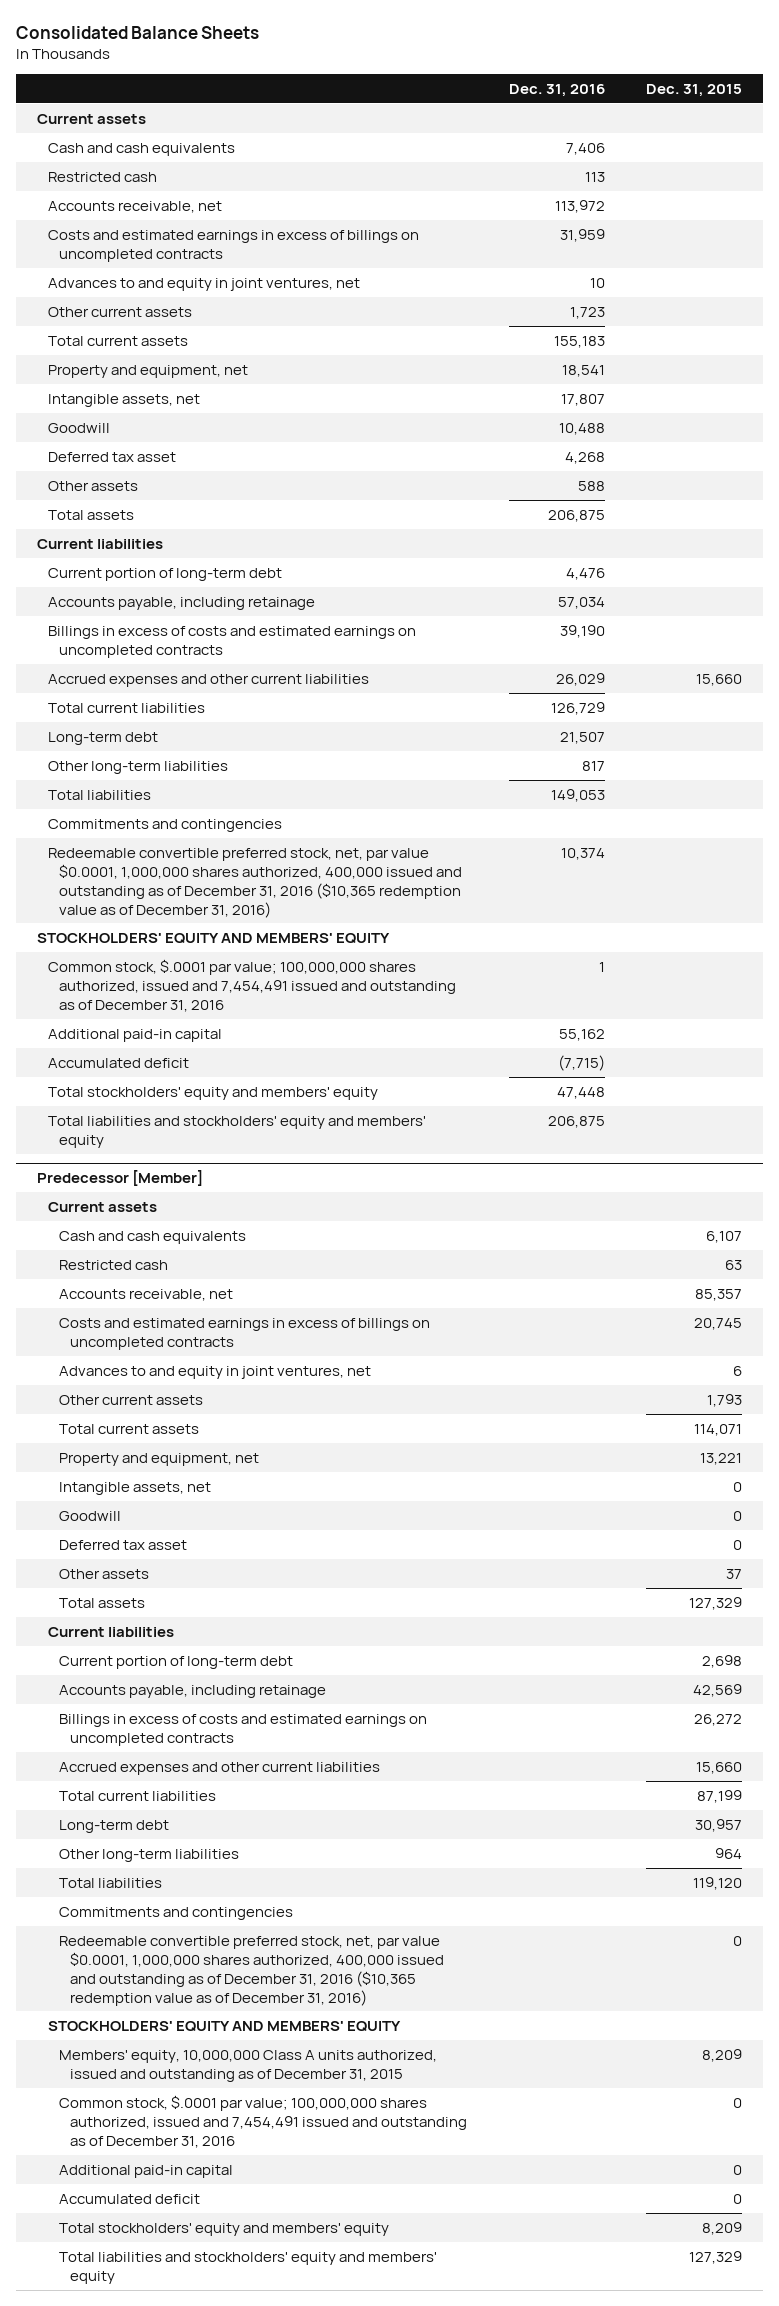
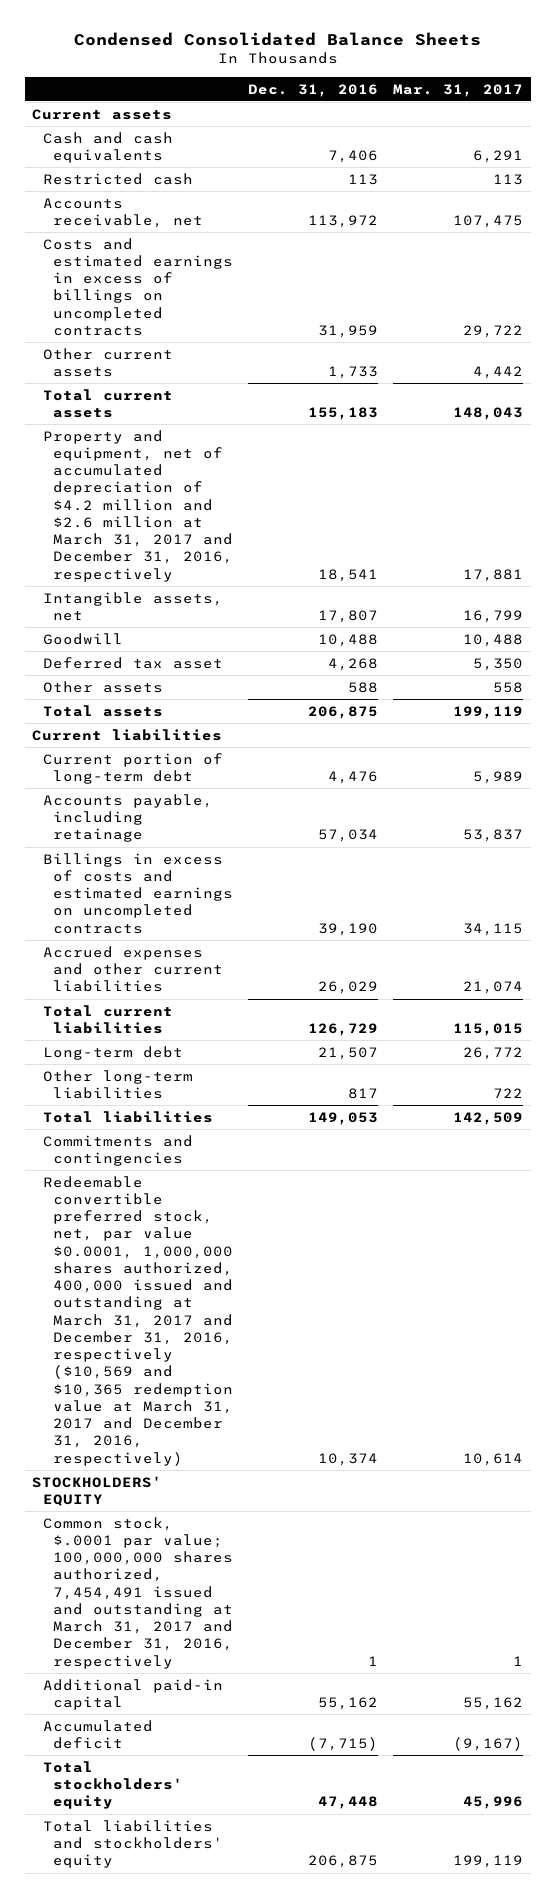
- Consolidated Balance Sheets
+ Condensed Consolidated Balance Sheets
- | Dec. 31, 2016 | Dec. 31, 2015
+ | Dec. 31, 2016 | Mar. 31, 2017
- Advances to and equity in joint ventures, net | 10 |
- Other current assets | 1,723 |
+ Other current assets | 1,733 | 4,442
- Property and equipment, net | 18,541 |
+ Property and equipment, net of accumulated depreciation of $4.2 million and $2.6 million at March 31, 2017 and December 31, 2016, respectively | 18,541 | 17,881
- Redeemable convertible preferred stock, net, par value $0.0001, 1,000,000 shares authorized, 400,000 issued and outstanding as of December 31, 2016 ($10,365 redemption value as of December 31, 2016) | 10,374 |
- STOCKHOLDERS' EQUITY AND MEMBERS' EQUITY
- Common stock, $.0001 par value; 100,000,000 shares authorized, issued and 7,454,491 issued and outstanding as of December 31, 2016 | 1 |
+ Redeemable convertible preferred stock, net, par value $0.0001, 1,000,000 shares authorized, 400,000 issued and outstanding at March 31, 2017 and December 31, 2016, respectively ($10,569 and $10,365 redemption value at March 31, 2017 and December 31, 2016, respectively) | 10,374 | 10,614
+ STOCKHOLDERS' EQUITY
+ Common stock, $.0001 par value; 100,000,000 shares authorized, 7,454,491 issued and outstanding at March 31, 2017 and December 31, 2016, respectively | 1 | 1
- Total stockholders' equity and members' equity | 47,448 |
- Total liabilities and stockholders' equity and members' equity | 206,875 |
- Predecessor [Member]
- Current assets
- Cash and cash equivalents | | 6,107
- Restricted cash | | 63
- Accounts receivable, net | | 85,357
- Costs and estimated earnings in excess of billings on uncompleted contracts | | 20,745
- Advances to and equity in joint ventures, net | | 6
- Other current assets | | 1,793
- Total current assets | | 114,071
- Property and equipment, net | | 13,221
- Intangible assets, net | | 0
- Goodwill | | 0
- Deferred tax asset | | 0
- Other assets | | 37
- Total assets | | 127,329
- Current liabilities
- Current portion of long-term debt | | 2,698
- Accounts payable, including retainage | | 42,569
- Billings in excess of costs and estimated earnings on uncompleted contracts | | 26,272
- Accrued expenses and other current liabilities | | 15,660
- Total current liabilities | | 87,199
- Long-term debt | | 30,957
- Other long-term liabilities | | 964
- Total liabilities | | 119,120
- Commitments and contingencies
- Redeemable convertible preferred stock, net, par value $0.0001, 1,000,000 shares authorized, 400,000 issued and outstanding as of December 31, 2016 ($10,365 redemption value as of December 31, 2016) | | 0
- STOCKHOLDERS' EQUITY AND MEMBERS' EQUITY
- Members' equity, 10,000,000 Class A units authorized, issued and outstanding as of December 31, 2015 | | 8,209
- Common stock, $.0001 par value; 100,000,000 shares authorized, issued and 7,454,491 issued and outstanding as of December 31, 2016 | | 0
- Additional paid-in capital | | 0
- Accumulated deficit | | 0
- Total stockholders' equity and members' equity | | 8,209
- Total liabilities and stockholders' equity and members' equity | | 127,329
+ Total stockholders' equity | 47,448 | 45,996
+ Total liabilities and stockholders' equity | 206,875 | 199,119

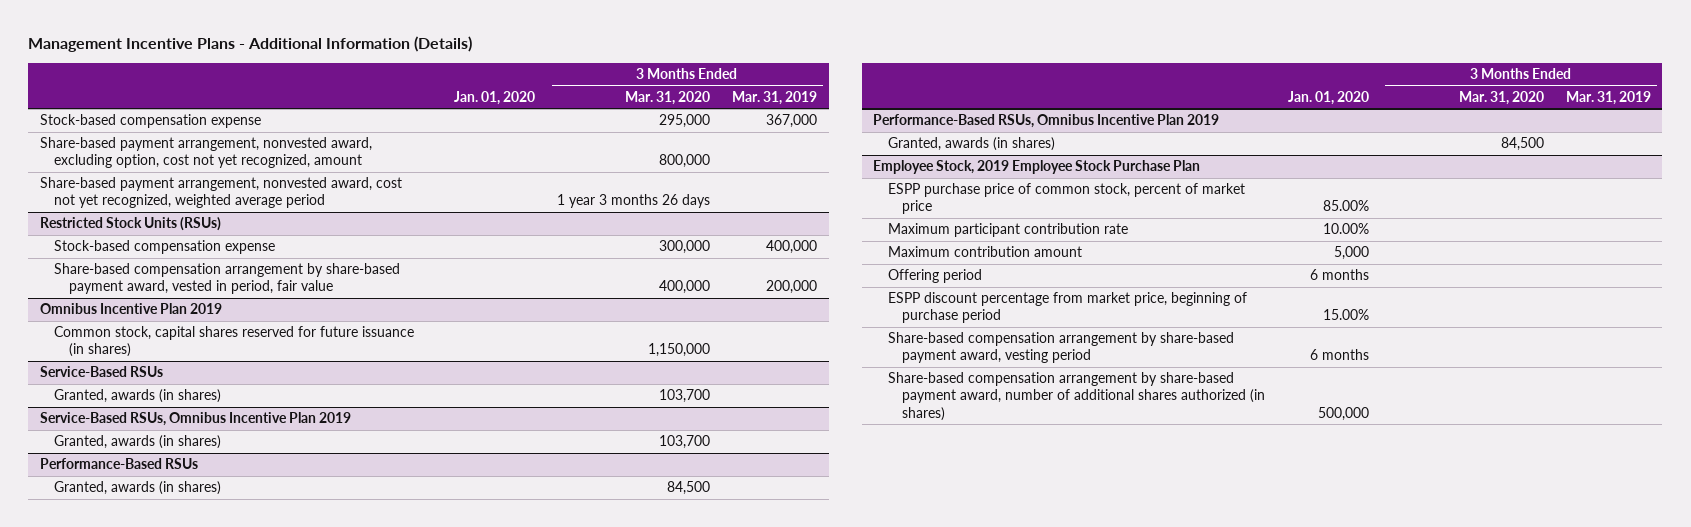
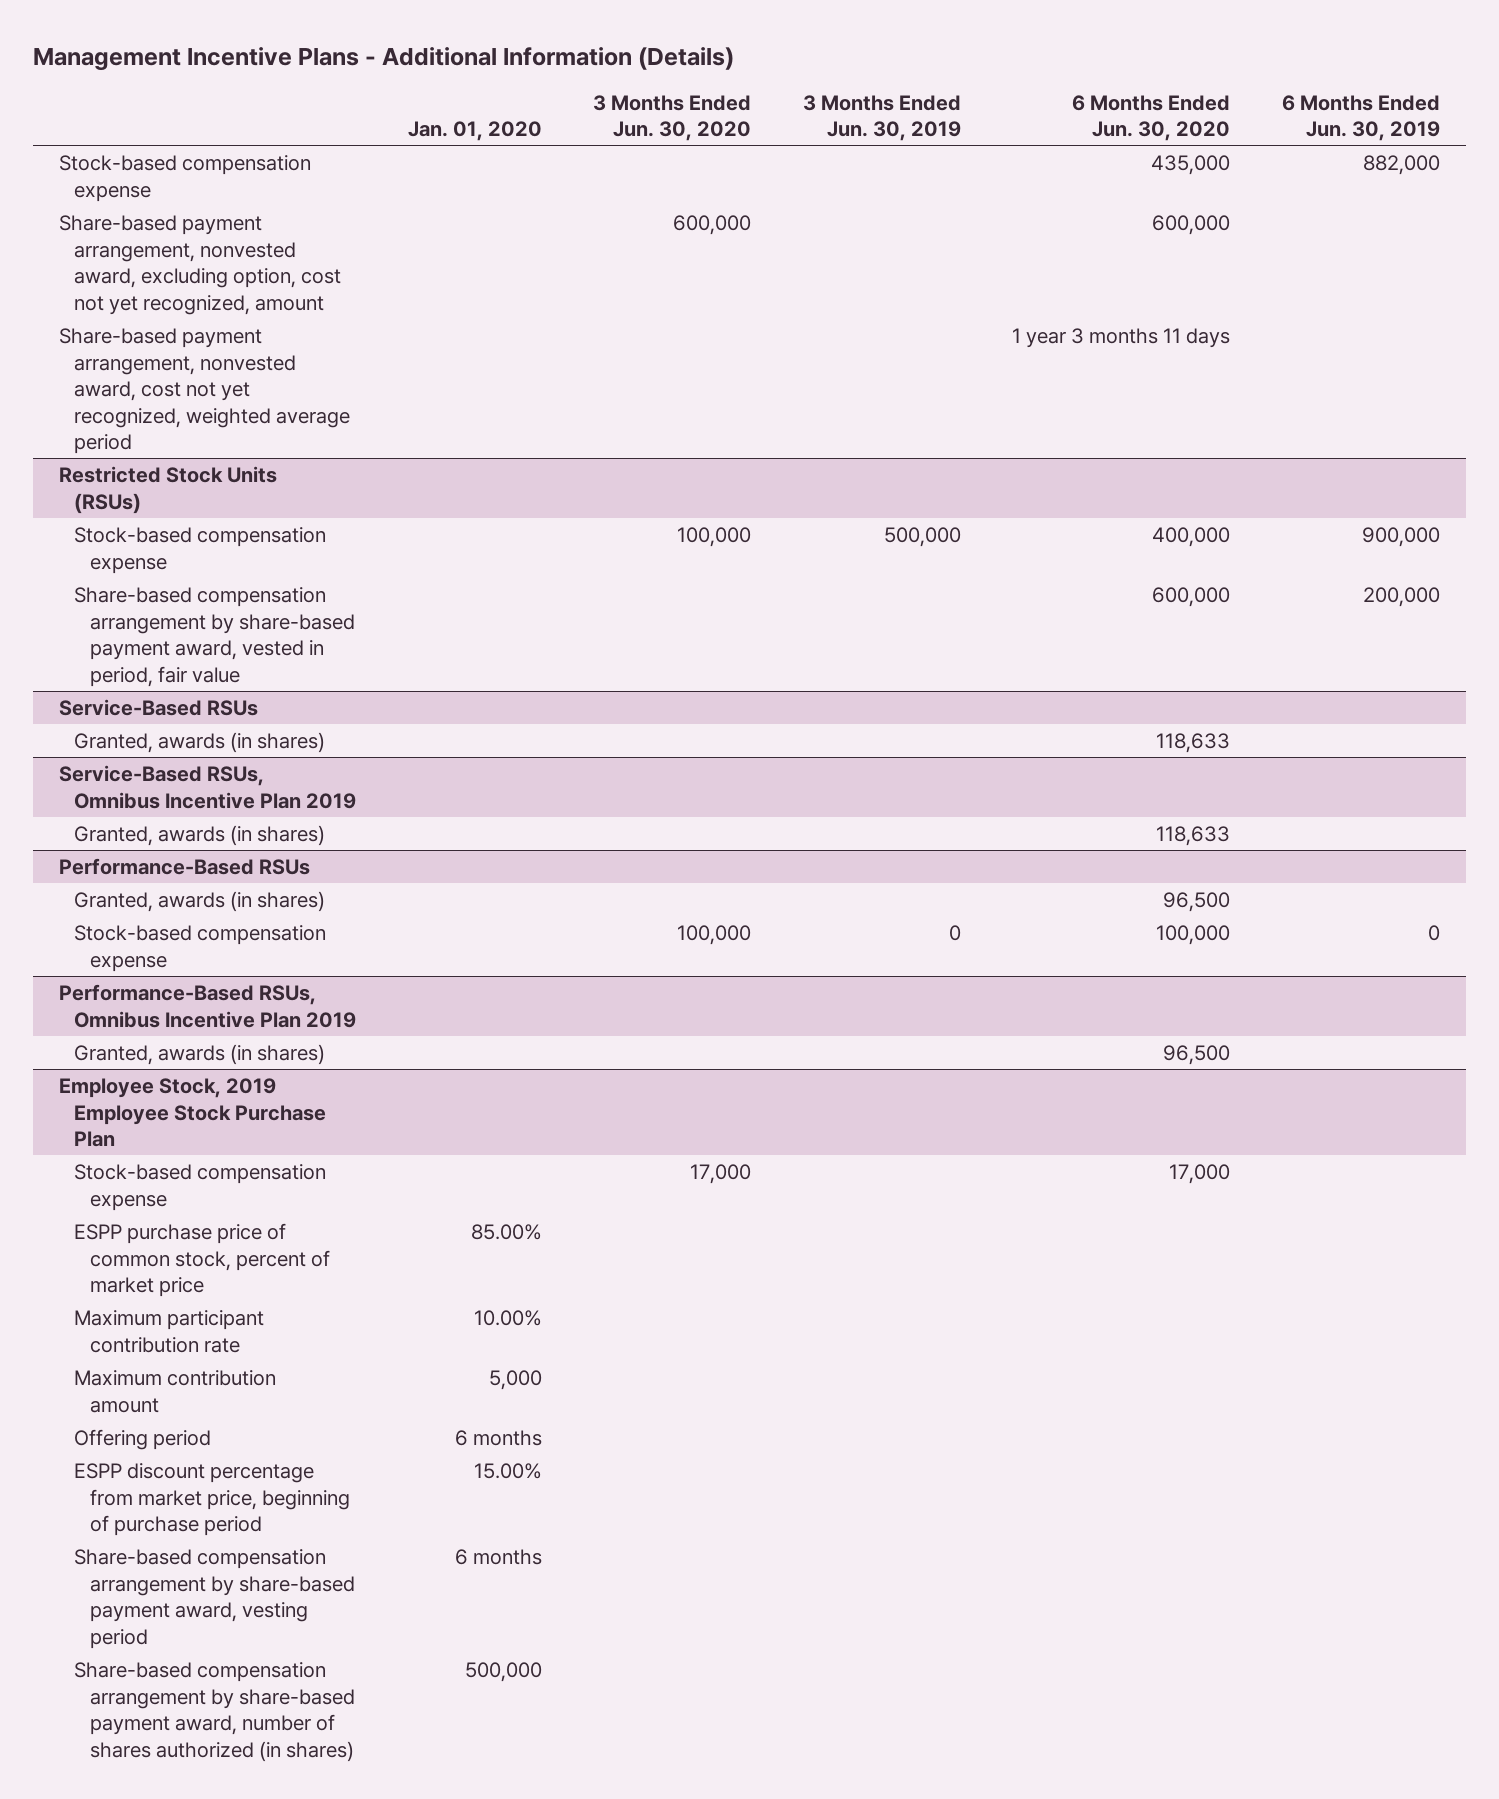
- | Jan. 01, 2020 | 3 Months Ended Mar. 31, 2020 | 3 Months Ended Mar. 31, 2019
+ | Jan. 01, 2020 | 3 Months Ended Jun. 30, 2020 | 3 Months Ended Jun. 30, 2019 | 6 Months Ended Jun. 30, 2020 | 6 Months Ended Jun. 30, 2019
- Omnibus Incentive Plan 2019
- Common stock, capital shares reserved for future issuance (in shares) | | 1,150,000 |
@ Performance-Based RSUs
+ Stock-based compensation expense | | 100,000 | 0 | 100,000 | 0
@ Employee Stock, 2019 Employee Stock Purchase Plan
+ Stock-based compensation expense | | 17,000 | | 17,000 |
- Share-based compensation arrangement by share-based payment award, number of additional shares authorized (in shares) | 500,000 | |
+ Share-based compensation arrangement by share-based payment award, number of shares authorized (in shares) | 500,000 | | | |

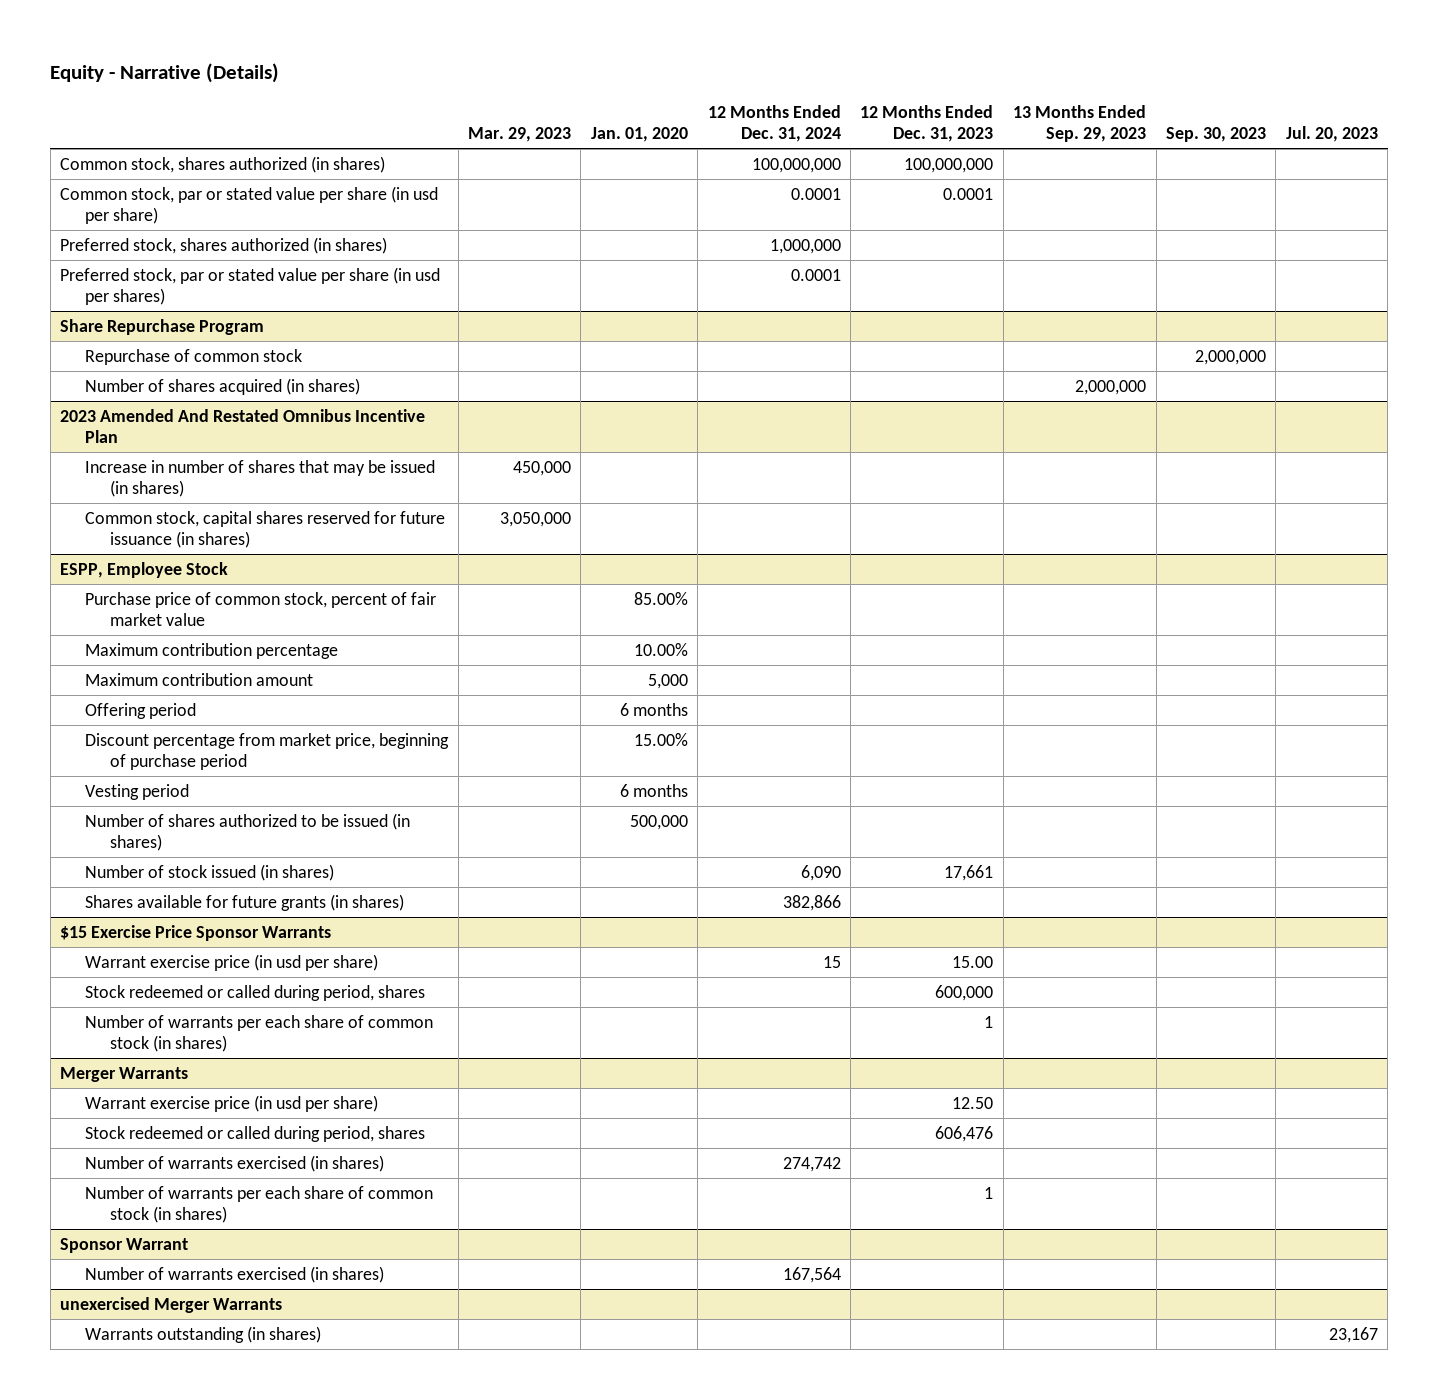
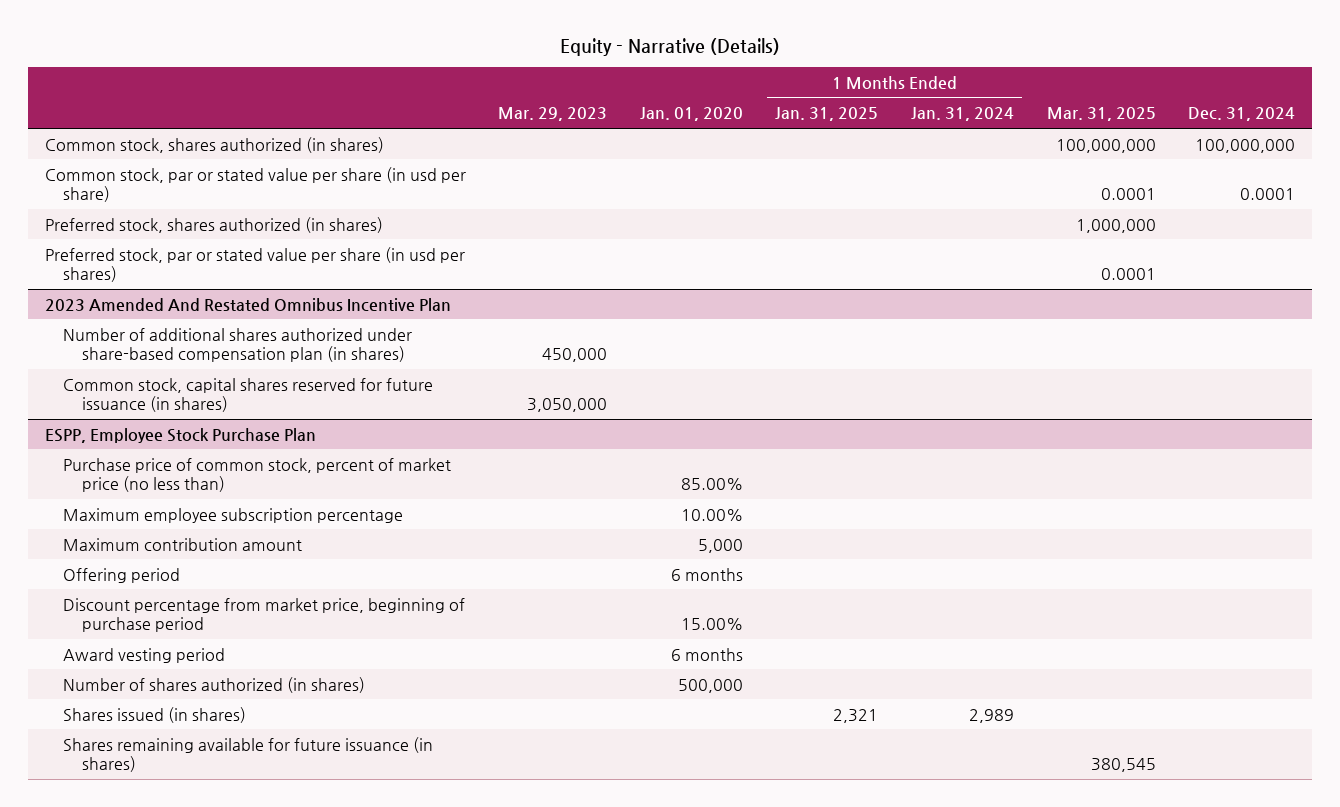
- | Mar. 29, 2023 | Jan. 01, 2020 | 12 Months Ended Dec. 31, 2024 | 12 Months Ended Dec. 31, 2023 | 13 Months Ended Sep. 29, 2023 | Sep. 30, 2023 | Jul. 20, 2023
+ | Mar. 29, 2023 | Jan. 01, 2020 | 1 Months Ended Jan. 31, 2025 | 1 Months Ended Jan. 31, 2024 | Mar. 31, 2025 | Dec. 31, 2024
- Share Repurchase Program
- Repurchase of common stock | | | | | | 2,000,000 |
- Number of shares acquired (in shares) | | | | | 2,000,000 | |
@ 2023 Amended And Restated Omnibus Incentive Plan
- Increase in number of shares that may be issued (in shares) | 450,000 | | | | | |
+ Number of additional shares authorized under share-based compensation plan (in shares) | 450,000 | | | | |
- ESPP, Employee Stock
- Purchase price of common stock, percent of fair market value | | 85.00% | | | | |
- Maximum contribution percentage | | 10.00% | | | | |
+ ESPP, Employee Stock Purchase Plan
+ Purchase price of common stock, percent of market price (no less than) | | 85.00% | | | |
+ Maximum employee subscription percentage | | 10.00% | | | |
- Vesting period | | 6 months | | | | |
- Number of shares authorized to be issued (in shares) | | 500,000 | | | | |
- Number of stock issued (in shares) | | | 6,090 | 17,661 | | |
- Shares available for future grants (in shares) | | | 382,866 | | | |
- $15 Exercise Price Sponsor Warrants
- Warrant exercise price (in usd per share) | | | 15 | 15.00 | | |
- Stock redeemed or called during period, shares | | | | 600,000 | | |
- Number of warrants per each share of common stock (in shares) | | | | 1 | | |
- Merger Warrants
- Warrant exercise price (in usd per share) | | | | 12.50 | | |
- Stock redeemed or called during period, shares | | | | 606,476 | | |
- Number of warrants exercised (in shares) | | | 274,742 | | | |
- Number of warrants per each share of common stock (in shares) | | | | 1 | | |
- Sponsor Warrant
- Number of warrants exercised (in shares) | | | 167,564 | | | |
- unexercised Merger Warrants
- Warrants outstanding (in shares) | | | | | | | 23,167
+ Award vesting period | | 6 months | | | |
+ Number of shares authorized (in shares) | | 500,000 | | | |
+ Shares issued (in shares) | | | 2,321 | 2,989 | |
+ Shares remaining available for future issuance (in shares) | | | | | 380,545 |

